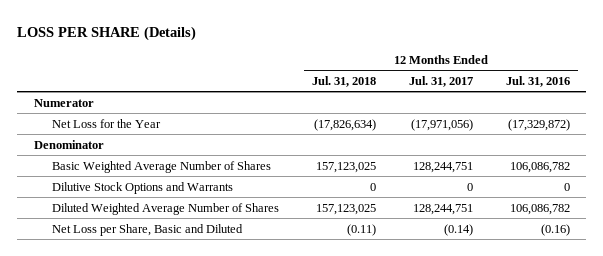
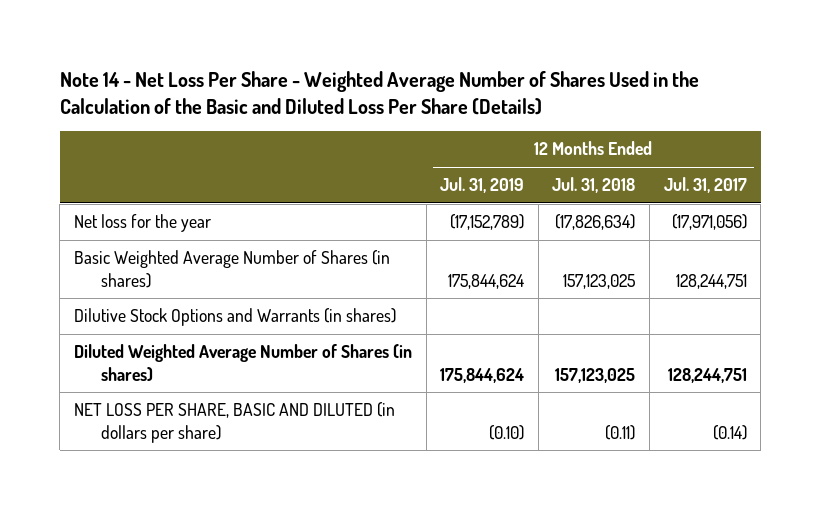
- LOSS PER SHARE (Details)
+ Note 14 - Net Loss Per Share - Weighted Average Number of Shares Used in the Calculation of the Basic and Diluted Loss Per Share (Details)
- | 12 Months Ended Jul. 31, 2018 | 12 Months Ended Jul. 31, 2017 | 12 Months Ended Jul. 31, 2016
+ | 12 Months Ended Jul. 31, 2019 | 12 Months Ended Jul. 31, 2018 | 12 Months Ended Jul. 31, 2017
- Numerator
- Net Loss for the Year | (17,826,634) | (17,971,056) | (17,329,872)
- Denominator
- Basic Weighted Average Number of Shares | 157,123,025 | 128,244,751 | 106,086,782
- Dilutive Stock Options and Warrants | 0 | 0 | 0
- Diluted Weighted Average Number of Shares | 157,123,025 | 128,244,751 | 106,086,782
- Net Loss per Share, Basic and Diluted | (0.11) | (0.14) | (0.16)
+ Net loss for the year | (17,152,789) | (17,826,634) | (17,971,056)
+ Basic Weighted Average Number of Shares (in shares) | 175,844,624 | 157,123,025 | 128,244,751
+ Dilutive Stock Options and Warrants (in shares)
+ Diluted Weighted Average Number of Shares (in shares) | 175,844,624 | 157,123,025 | 128,244,751
+ NET LOSS PER SHARE, BASIC AND DILUTED (in dollars per share) | (0.10) | (0.11) | (0.14)

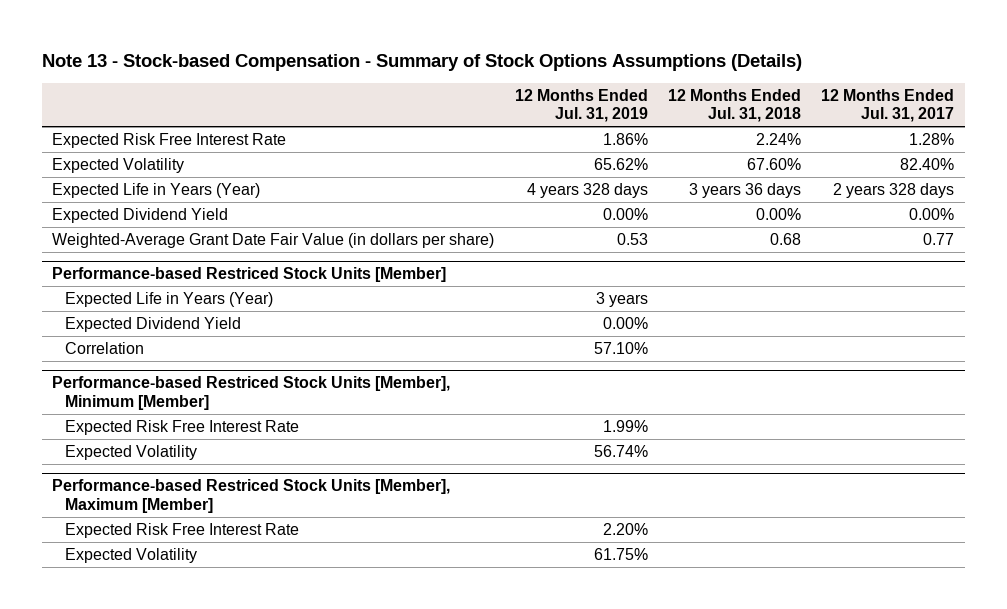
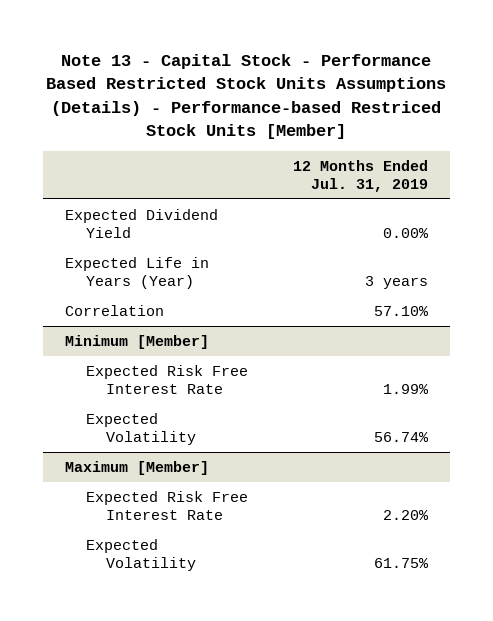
- Note 13 - Stock-based Compensation - Summary of Stock Options Assumptions (Details)
+ Note 13 - Capital Stock - Performance Based Restricted Stock Units Assumptions (Details) - Performance-based Restriced Stock Units [Member]
- | 12 Months Ended Jul. 31, 2019 | 12 Months Ended Jul. 31, 2018 | 12 Months Ended Jul. 31, 2017
+ | 12 Months Ended Jul. 31, 2019
- Expected Risk Free Interest Rate | 1.86% | 2.24% | 1.28%
- Expected Volatility | 65.62% | 67.60% | 82.40%
- Expected Life in Years (Year) | 4 years 328 days | 3 years 36 days | 2 years 328 days
- Weighted-Average Grant Date Fair Value (in dollars per share) | 0.53 | 0.68 | 0.77
- Performance-based Restriced Stock Units [Member]
- Expected Dividend Yield | 0.00% | |
- Performance-based Restriced Stock Units [Member], Minimum [Member]
+ Minimum [Member]
- Performance-based Restriced Stock Units [Member], Maximum [Member]
+ Maximum [Member]

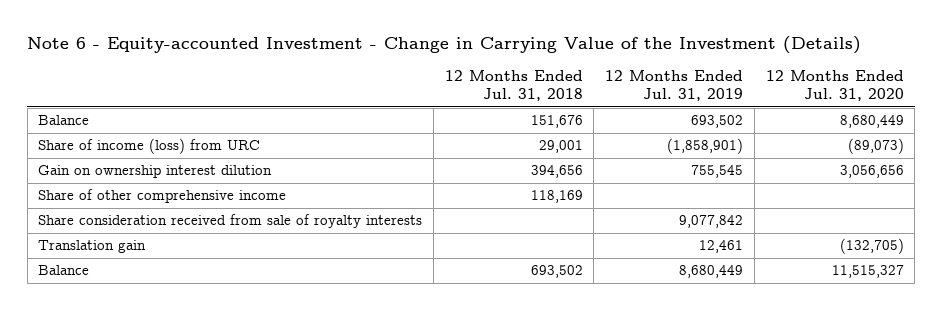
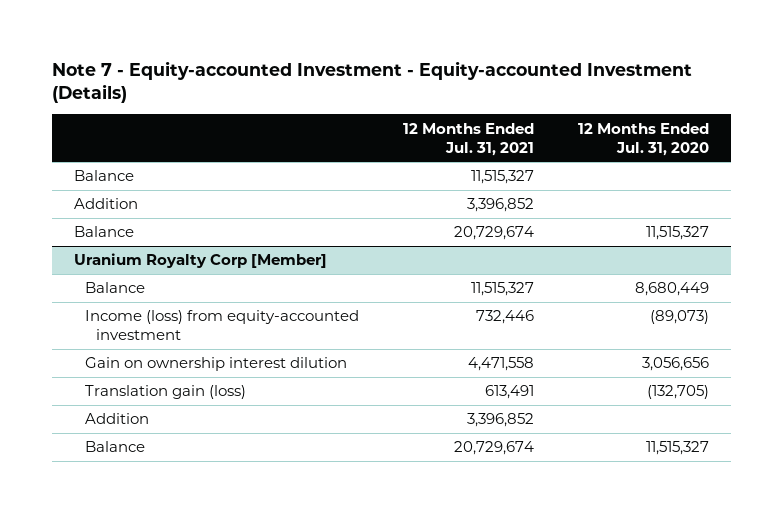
- Note 6 - Equity-accounted Investment - Change in Carrying Value of the Investment (Details)
+ Note 7 - Equity-accounted Investment - Equity-accounted Investment (Details)
- | 12 Months Ended Jul. 31, 2018 | 12 Months Ended Jul. 31, 2019 | 12 Months Ended Jul. 31, 2020
+ | 12 Months Ended Jul. 31, 2021 | 12 Months Ended Jul. 31, 2020
+ Balance | 11,515,327 |
+ Addition | 3,396,852 |
+ Balance | 20,729,674 | 11,515,327
+ Uranium Royalty Corp [Member]
- Share of income (loss) from URC | 29,001 | (1,858,901) | (89,073)
+ Income (loss) from equity-accounted investment | 732,446 | (89,073)
- Share of other comprehensive income | 118,169 | |
- Share consideration received from sale of royalty interests | | 9,077,842 |
- Translation gain | | 12,461 | (132,705)
+ Translation gain (loss) | 613,491 | (132,705)
+ Addition | 3,396,852 |

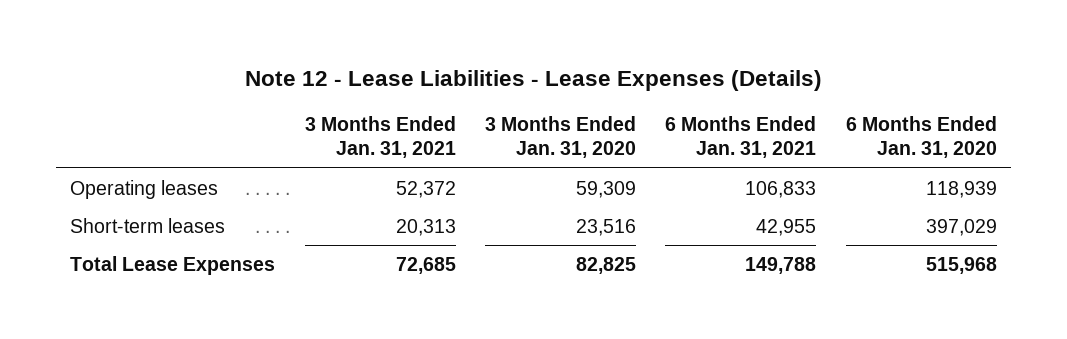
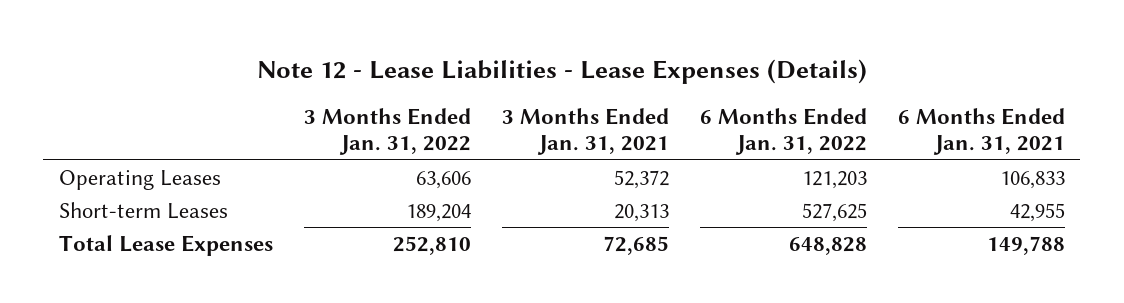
- | 3 Months Ended Jan. 31, 2021 | 3 Months Ended Jan. 31, 2020 | 6 Months Ended Jan. 31, 2021 | 6 Months Ended Jan. 31, 2020
+ | 3 Months Ended Jan. 31, 2022 | 3 Months Ended Jan. 31, 2021 | 6 Months Ended Jan. 31, 2022 | 6 Months Ended Jan. 31, 2021
- Operating leases | 52,372 | 59,309 | 106,833 | 118,939
- Short-term leases | 20,313 | 23,516 | 42,955 | 397,029
+ Operating Leases | 63,606 | 52,372 | 121,203 | 106,833
+ Short-term Leases | 189,204 | 20,313 | 527,625 | 42,955

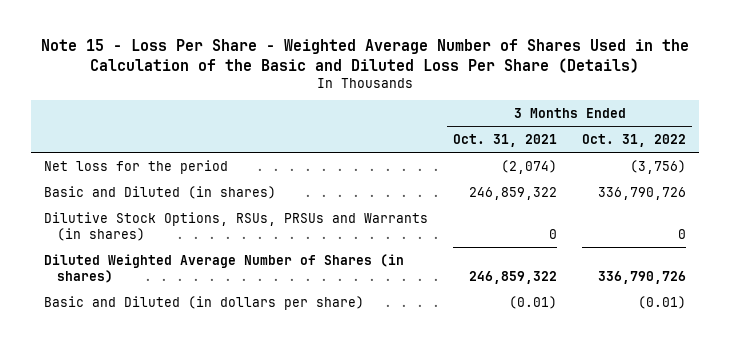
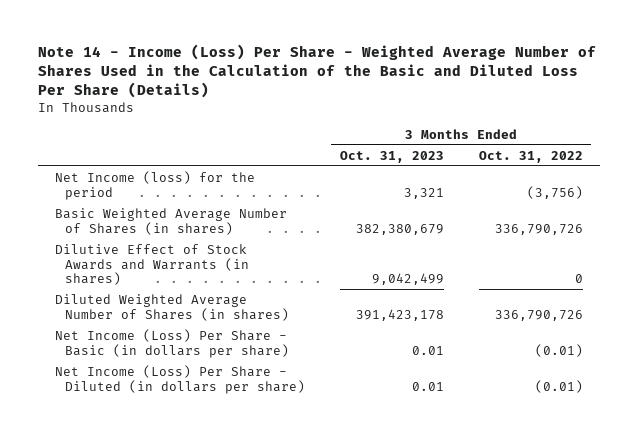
- Note 15 - Loss Per Share - Weighted Average Number of Shares Used in the Calculation of the Basic and Diluted Loss Per Share (Details)
+ Note 14 - Income (Loss) Per Share - Weighted Average Number of Shares Used in the Calculation of the Basic and Diluted Loss Per Share (Details)
- | 3 Months Ended Oct. 31, 2021 | 3 Months Ended Oct. 31, 2022
+ | 3 Months Ended Oct. 31, 2023 | 3 Months Ended Oct. 31, 2022
- Net loss for the period | (2,074) | (3,756)
- Basic and Diluted (in shares) | 246,859,322 | 336,790,726
- Dilutive Stock Options, RSUs, PRSUs and Warrants (in shares) | 0 | 0
+ Net Income (loss) for the period | 3,321 | (3,756)
+ Basic Weighted Average Number of Shares (in shares) | 382,380,679 | 336,790,726
+ Dilutive Effect of Stock Awards and Warrants (in shares) | 9,042,499 | 0
- Basic and Diluted (in dollars per share) | (0.01) | (0.01)
+ Net Income (Loss) Per Share - Basic (in dollars per share) | 0.01 | (0.01)
+ Net Income (Loss) Per Share - Diluted (in dollars per share) | 0.01 | (0.01)

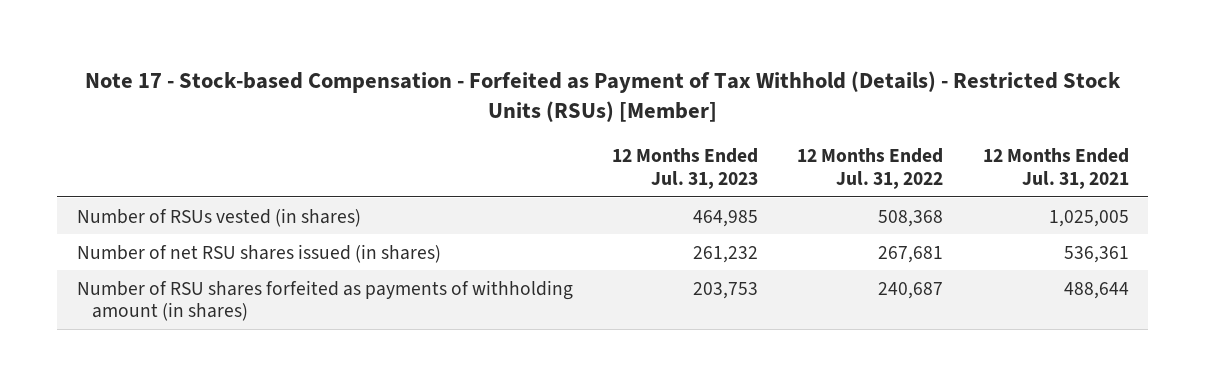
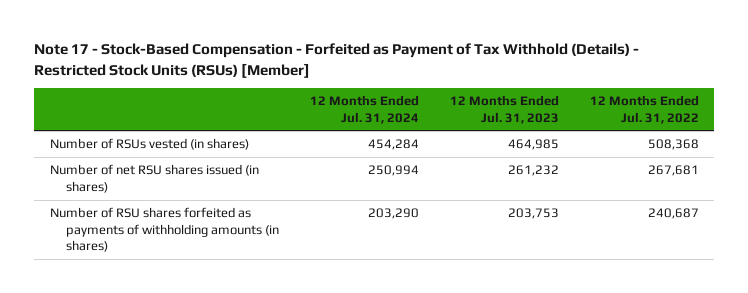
- Note 17 - Stock-based Compensation - Forfeited as Payment of Tax Withhold (Details) - Restricted Stock Units (RSUs) [Member]
+ Note 17 - Stock-Based Compensation - Forfeited as Payment of Tax Withhold (Details) - Restricted Stock Units (RSUs) [Member]
- | 12 Months Ended Jul. 31, 2023 | 12 Months Ended Jul. 31, 2022 | 12 Months Ended Jul. 31, 2021
+ | 12 Months Ended Jul. 31, 2024 | 12 Months Ended Jul. 31, 2023 | 12 Months Ended Jul. 31, 2022
- Number of RSU shares forfeited as payments of withholding amount (in shares) | 203,753 | 240,687 | 488,644
+ Number of RSU shares forfeited as payments of withholding amounts (in shares) | 203,290 | 203,753 | 240,687

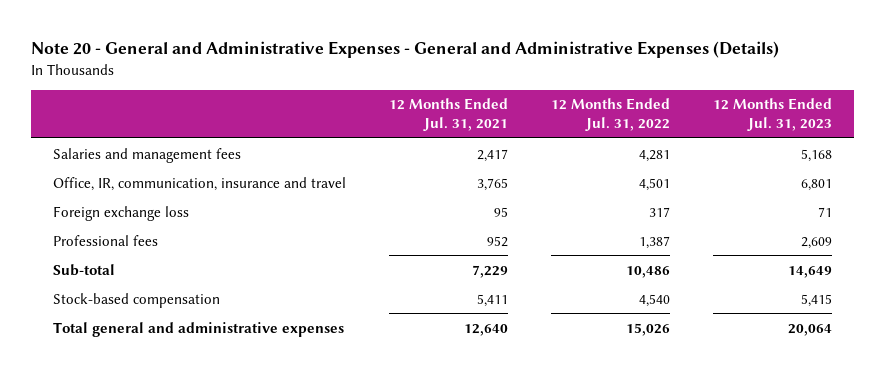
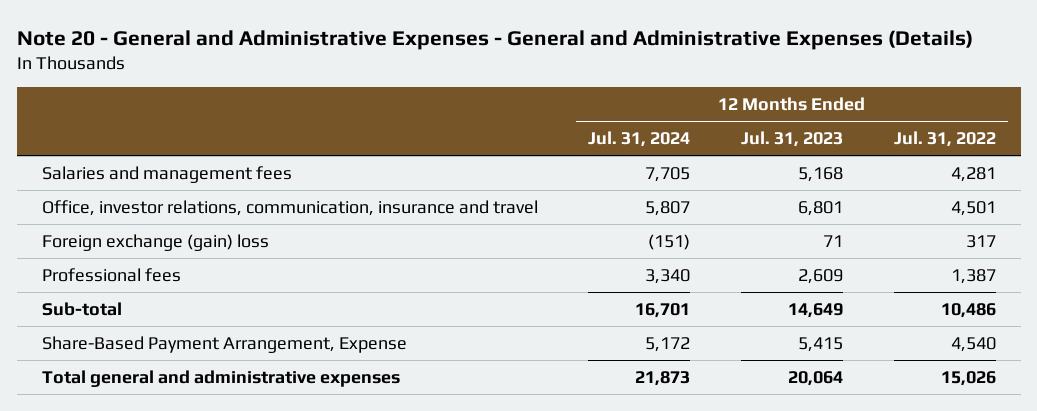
- | 12 Months Ended Jul. 31, 2021 | 12 Months Ended Jul. 31, 2022 | 12 Months Ended Jul. 31, 2023
+ | 12 Months Ended Jul. 31, 2024 | 12 Months Ended Jul. 31, 2023 | 12 Months Ended Jul. 31, 2022
- Office, IR, communication, insurance and travel | 3,765 | 4,501 | 6,801
- Foreign exchange loss | 95 | 317 | 71
+ Office, investor relations, communication, insurance and travel | 5,807 | 6,801 | 4,501
+ Foreign exchange (gain) loss | (151) | 71 | 317
- Stock-based compensation | 5,411 | 4,540 | 5,415
+ Share-Based Payment Arrangement, Expense | 5,172 | 5,415 | 4,540

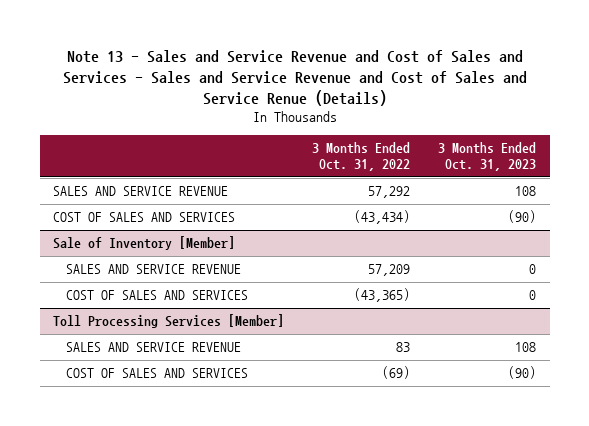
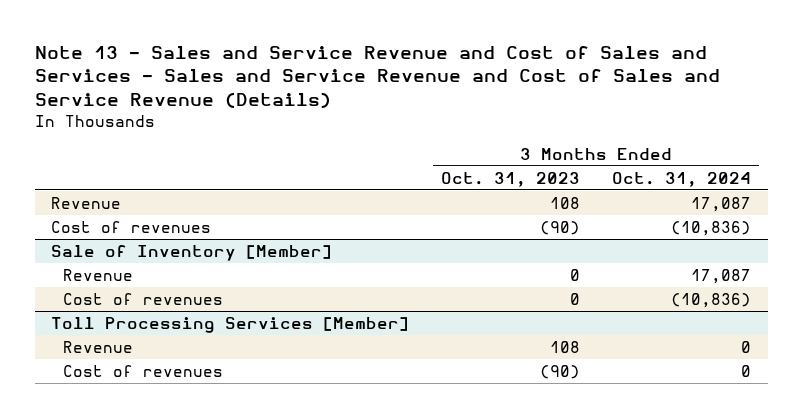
- Note 13 - Sales and Service Revenue and Cost of Sales and Services - Sales and Service Revenue and Cost of Sales and Service Renue (Details)
+ Note 13 - Sales and Service Revenue and Cost of Sales and Services - Sales and Service Revenue and Cost of Sales and Service Revenue (Details)
- | 3 Months Ended Oct. 31, 2022 | 3 Months Ended Oct. 31, 2023
+ | 3 Months Ended Oct. 31, 2023 | 3 Months Ended Oct. 31, 2024
- SALES AND SERVICE REVENUE | 57,292 | 108
- COST OF SALES AND SERVICES | (43,434) | (90)
+ Revenue | 108 | 17,087
+ Cost of revenues | (90) | (10,836)
@ Sale of Inventory [Member]
- SALES AND SERVICE REVENUE | 57,209 | 0
- COST OF SALES AND SERVICES | (43,365) | 0
+ Revenue | 0 | 17,087
+ Cost of revenues | 0 | (10,836)
@ Toll Processing Services [Member]
- SALES AND SERVICE REVENUE | 83 | 108
- COST OF SALES AND SERVICES | (69) | (90)
+ Revenue | 108 | 0
+ Cost of revenues | (90) | 0

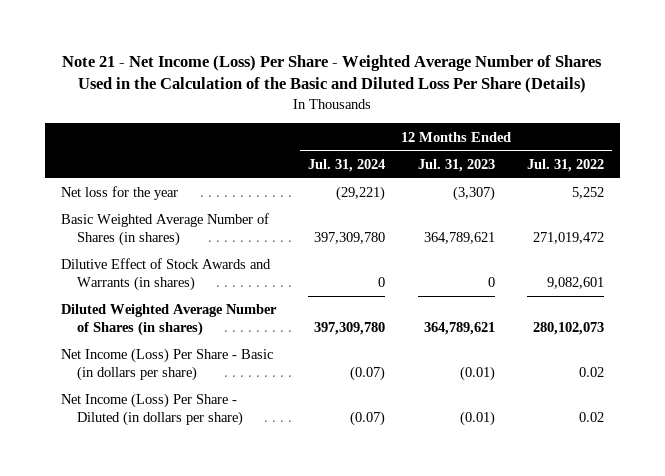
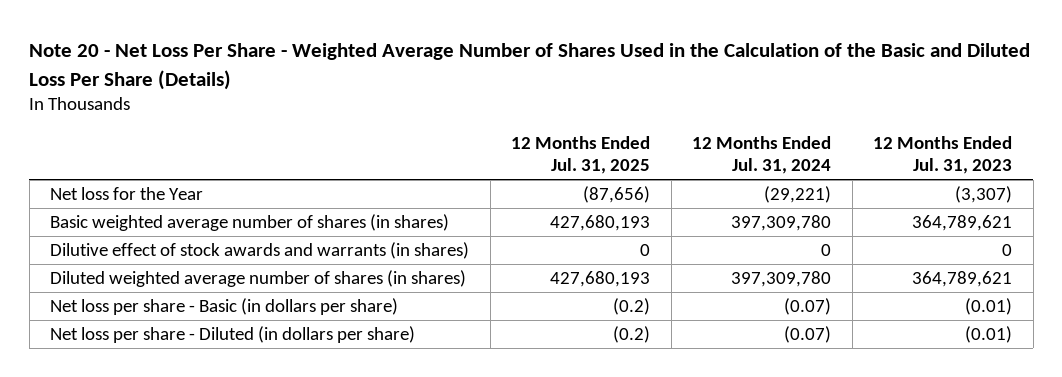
- Note 21 - Net Income (Loss) Per Share - Weighted Average Number of Shares Used in the Calculation of the Basic and Diluted Loss Per Share (Details)
+ Note 20 - Net Loss Per Share - Weighted Average Number of Shares Used in the Calculation of the Basic and Diluted Loss Per Share (Details)
- | 12 Months Ended Jul. 31, 2024 | 12 Months Ended Jul. 31, 2023 | 12 Months Ended Jul. 31, 2022
+ | 12 Months Ended Jul. 31, 2025 | 12 Months Ended Jul. 31, 2024 | 12 Months Ended Jul. 31, 2023
- Net loss for the year | (29,221) | (3,307) | 5,252
- Basic Weighted Average Number of Shares (in shares) | 397,309,780 | 364,789,621 | 271,019,472
- Dilutive Effect of Stock Awards and Warrants (in shares) | 0 | 0 | 9,082,601
- Diluted Weighted Average Number of Shares (in shares) | 397,309,780 | 364,789,621 | 280,102,073
- Net Income (Loss) Per Share - Basic (in dollars per share) | (0.07) | (0.01) | 0.02
- Net Income (Loss) Per Share - Diluted (in dollars per share) | (0.07) | (0.01) | 0.02
+ Net loss for the Year | (87,656) | (29,221) | (3,307)
+ Basic weighted average number of shares (in shares) | 427,680,193 | 397,309,780 | 364,789,621
+ Dilutive effect of stock awards and warrants (in shares) | 0 | 0 | 0
+ Diluted weighted average number of shares (in shares) | 427,680,193 | 397,309,780 | 364,789,621
+ Net loss per share - Basic (in dollars per share) | (0.2) | (0.07) | (0.01)
+ Net loss per share - Diluted (in dollars per share) | (0.2) | (0.07) | (0.01)

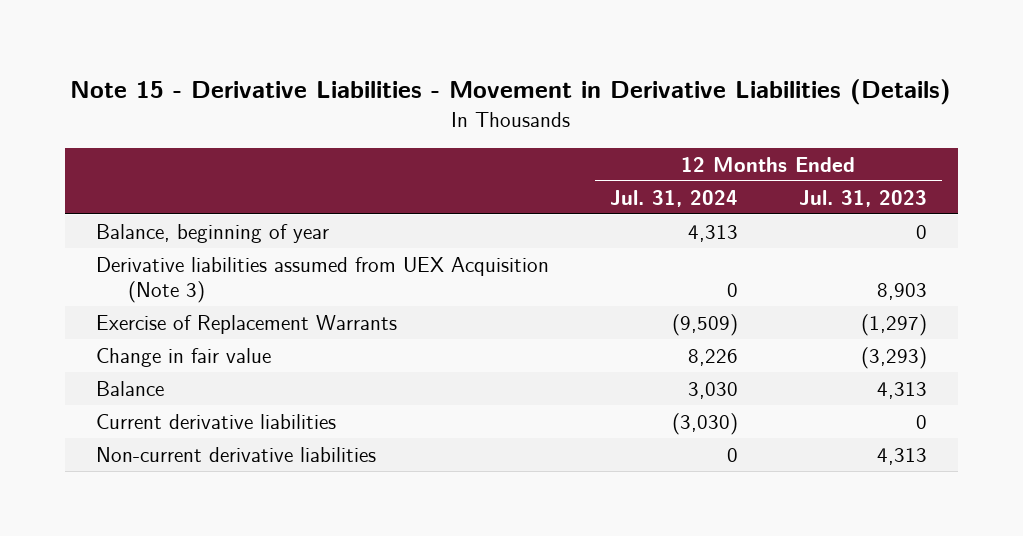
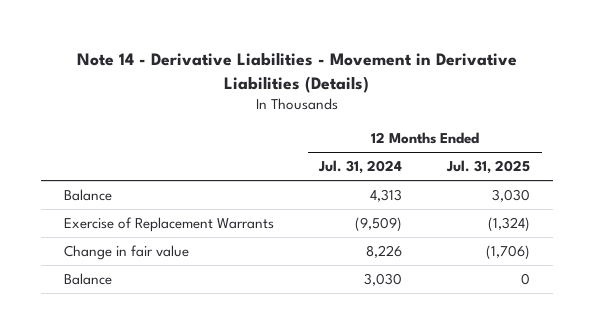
- Note 15 - Derivative Liabilities - Movement in Derivative Liabilities (Details)
+ Note 14 - Derivative Liabilities - Movement in Derivative Liabilities (Details)
- | 12 Months Ended Jul. 31, 2024 | 12 Months Ended Jul. 31, 2023
+ | 12 Months Ended Jul. 31, 2024 | 12 Months Ended Jul. 31, 2025
- Balance, beginning of year | 4,313 | 0
- Derivative liabilities assumed from UEX Acquisition (Note 3) | 0 | 8,903
+ Balance | 4,313 | 3,030
- Current derivative liabilities | (3,030) | 0
- Non-current derivative liabilities | 0 | 4,313

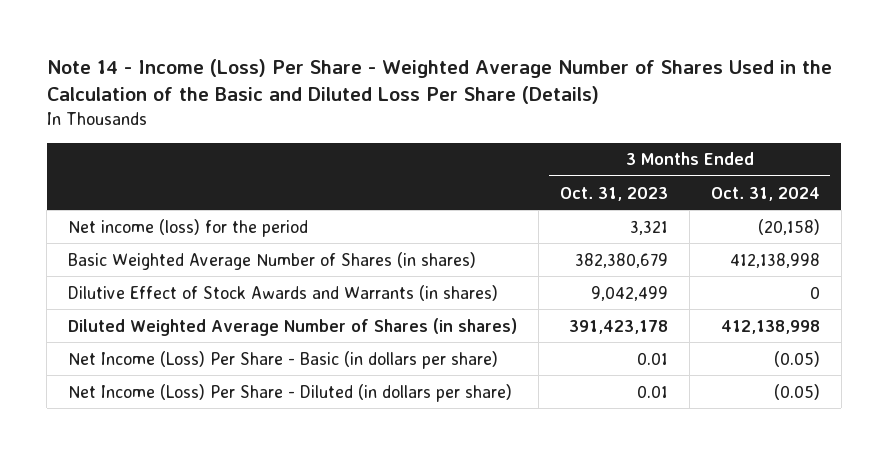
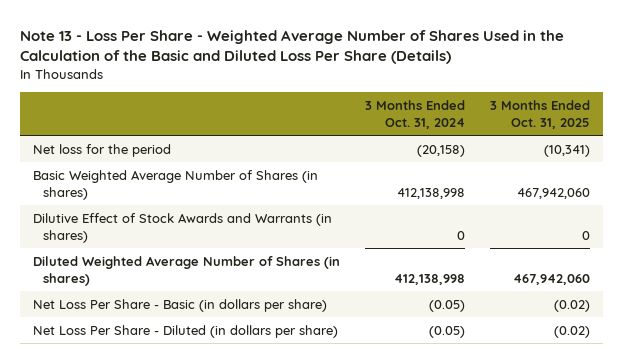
- Note 14 - Income (Loss) Per Share - Weighted Average Number of Shares Used in the Calculation of the Basic and Diluted Loss Per Share (Details)
+ Note 13 - Loss Per Share - Weighted Average Number of Shares Used in the Calculation of the Basic and Diluted Loss Per Share (Details)
- | 3 Months Ended Oct. 31, 2023 | 3 Months Ended Oct. 31, 2024
+ | 3 Months Ended Oct. 31, 2024 | 3 Months Ended Oct. 31, 2025
- Net income (loss) for the period | 3,321 | (20,158)
+ Net loss for the period | (20,158) | (10,341)
- Net Income (Loss) Per Share - Basic (in dollars per share) | 0.01 | (0.05)
- Net Income (Loss) Per Share - Diluted (in dollars per share) | 0.01 | (0.05)
+ Net Loss Per Share - Basic (in dollars per share) | (0.05) | (0.02)
+ Net Loss Per Share - Diluted (in dollars per share) | (0.05) | (0.02)

